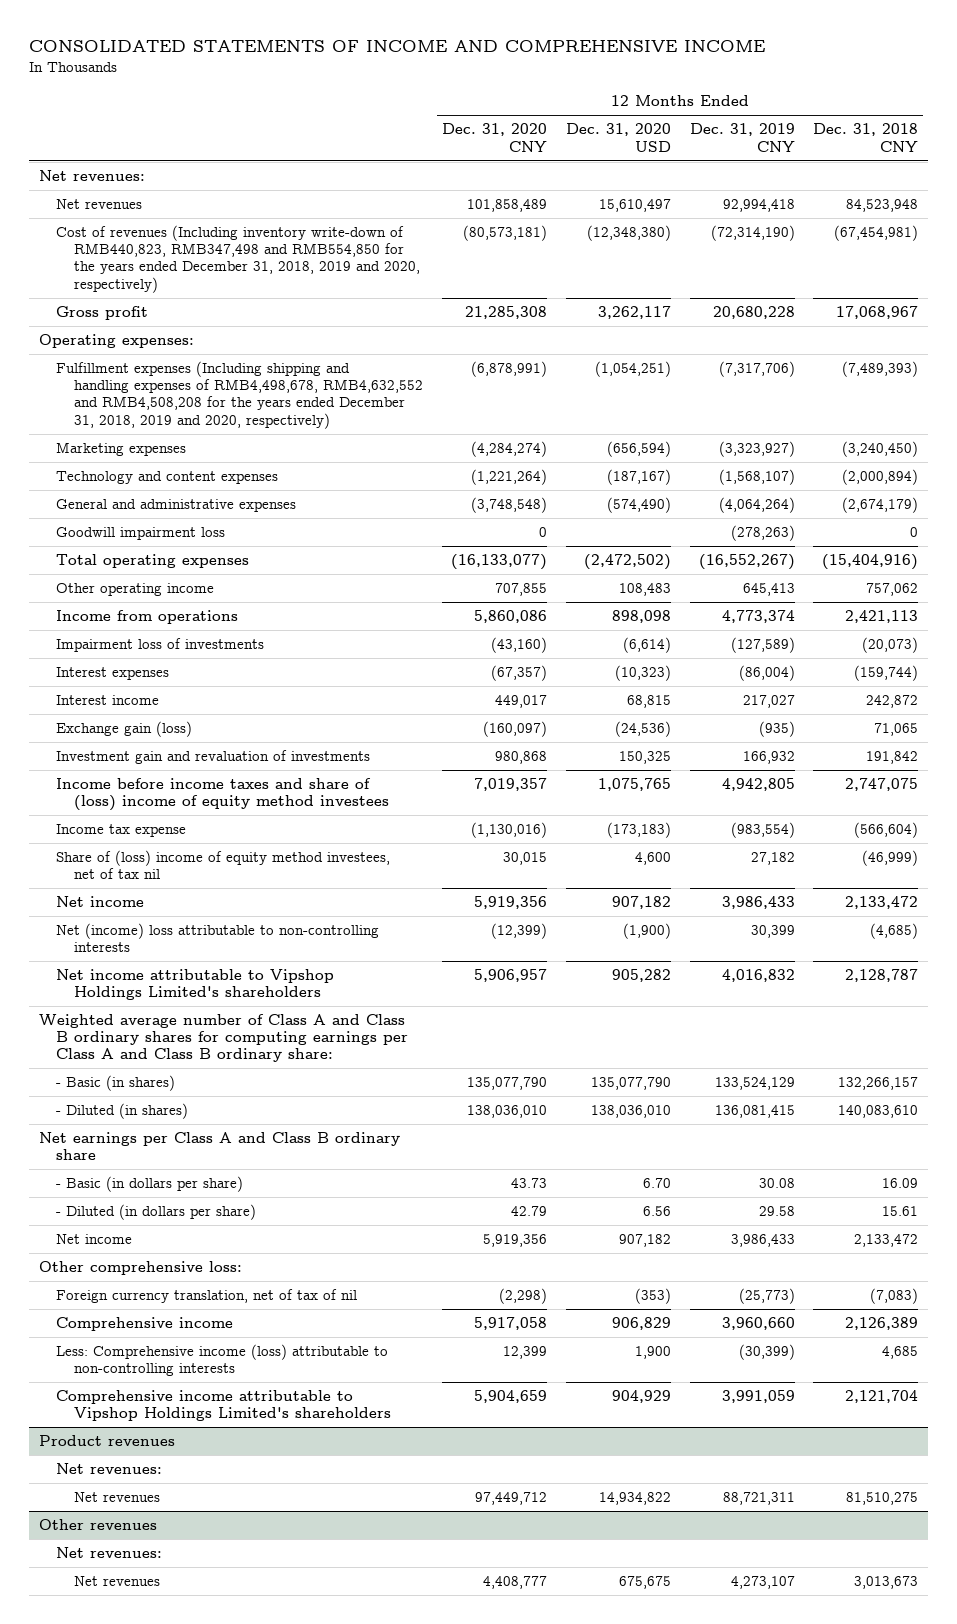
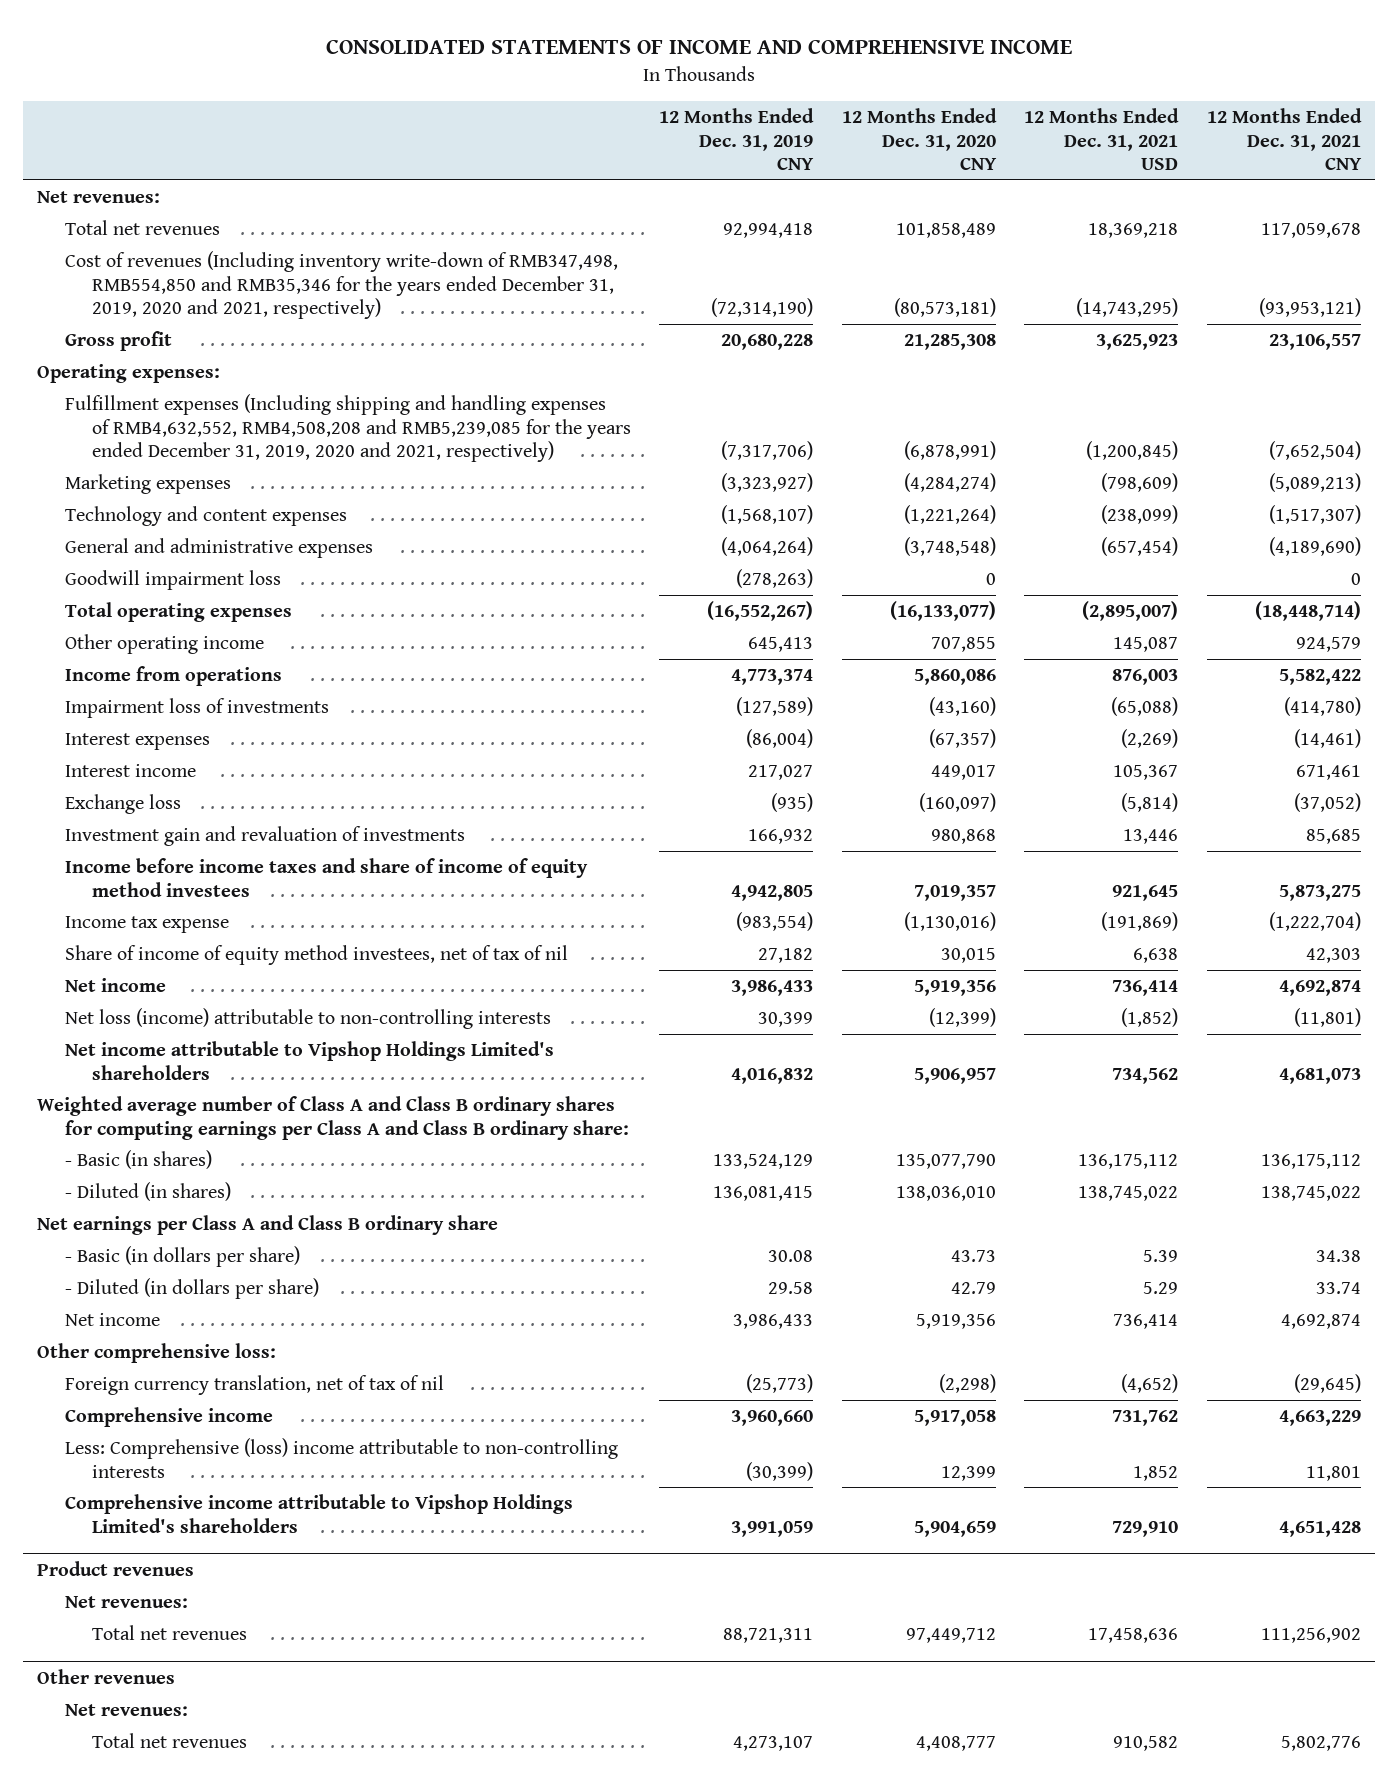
- | 12 Months Ended Dec. 31, 2020 CNY | 12 Months Ended Dec. 31, 2020 USD | 12 Months Ended Dec. 31, 2019 CNY | 12 Months Ended Dec. 31, 2018 CNY
+ | 12 Months Ended Dec. 31, 2019 CNY | 12 Months Ended Dec. 31, 2020 CNY | 12 Months Ended Dec. 31, 2021 USD | 12 Months Ended Dec. 31, 2021 CNY
- Net revenues | 101,858,489 | 15,610,497 | 92,994,418 | 84,523,948
- Cost of revenues (Including inventory write-down of RMB440,823, RMB347,498 and RMB554,850 for the years ended December 31, 2018, 2019 and 2020, respectively) | (80,573,181) | (12,348,380) | (72,314,190) | (67,454,981)
+ Total net revenues | 92,994,418 | 101,858,489 | 18,369,218 | 117,059,678
+ Cost of revenues (Including inventory write-down of RMB347,498, RMB554,850 and RMB35,346 for the years ended December 31, 2019, 2020 and 2021, respectively) | (72,314,190) | (80,573,181) | (14,743,295) | (93,953,121)
- Fulfillment expenses (Including shipping and handling expenses of RMB4,498,678, RMB4,632,552 and RMB4,508,208 for the years ended December 31, 2018, 2019 and 2020, respectively) | (6,878,991) | (1,054,251) | (7,317,706) | (7,489,393)
+ Fulfillment expenses (Including shipping and handling expenses of RMB4,632,552, RMB4,508,208 and RMB5,239,085 for the years ended December 31, 2019, 2020 and 2021, respectively) | (7,317,706) | (6,878,991) | (1,200,845) | (7,652,504)
- Exchange gain (loss) | (160,097) | (24,536) | (935) | 71,065
+ Exchange loss | (935) | (160,097) | (5,814) | (37,052)
- Income before income taxes and share of (loss) income of equity method investees | 7,019,357 | 1,075,765 | 4,942,805 | 2,747,075
+ Income before income taxes and share of income of equity method investees | 4,942,805 | 7,019,357 | 921,645 | 5,873,275
- Share of (loss) income of equity method investees, net of tax nil | 30,015 | 4,600 | 27,182 | (46,999)
+ Share of income of equity method investees, net of tax of nil | 27,182 | 30,015 | 6,638 | 42,303
- Net (income) loss attributable to non-controlling interests | (12,399) | (1,900) | 30,399 | (4,685)
+ Net loss (income) attributable to non-controlling interests | 30,399 | (12,399) | (1,852) | (11,801)
- Less: Comprehensive income (loss) attributable to non-controlling interests | 12,399 | 1,900 | (30,399) | 4,685
+ Less: Comprehensive (loss) income attributable to non-controlling interests | (30,399) | 12,399 | 1,852 | 11,801
@ Product revenues
- Net revenues | 97,449,712 | 14,934,822 | 88,721,311 | 81,510,275
+ Total net revenues | 88,721,311 | 97,449,712 | 17,458,636 | 111,256,902
@ Other revenues
- Net revenues | 4,408,777 | 675,675 | 4,273,107 | 3,013,673
+ Total net revenues | 4,273,107 | 4,408,777 | 910,582 | 5,802,776

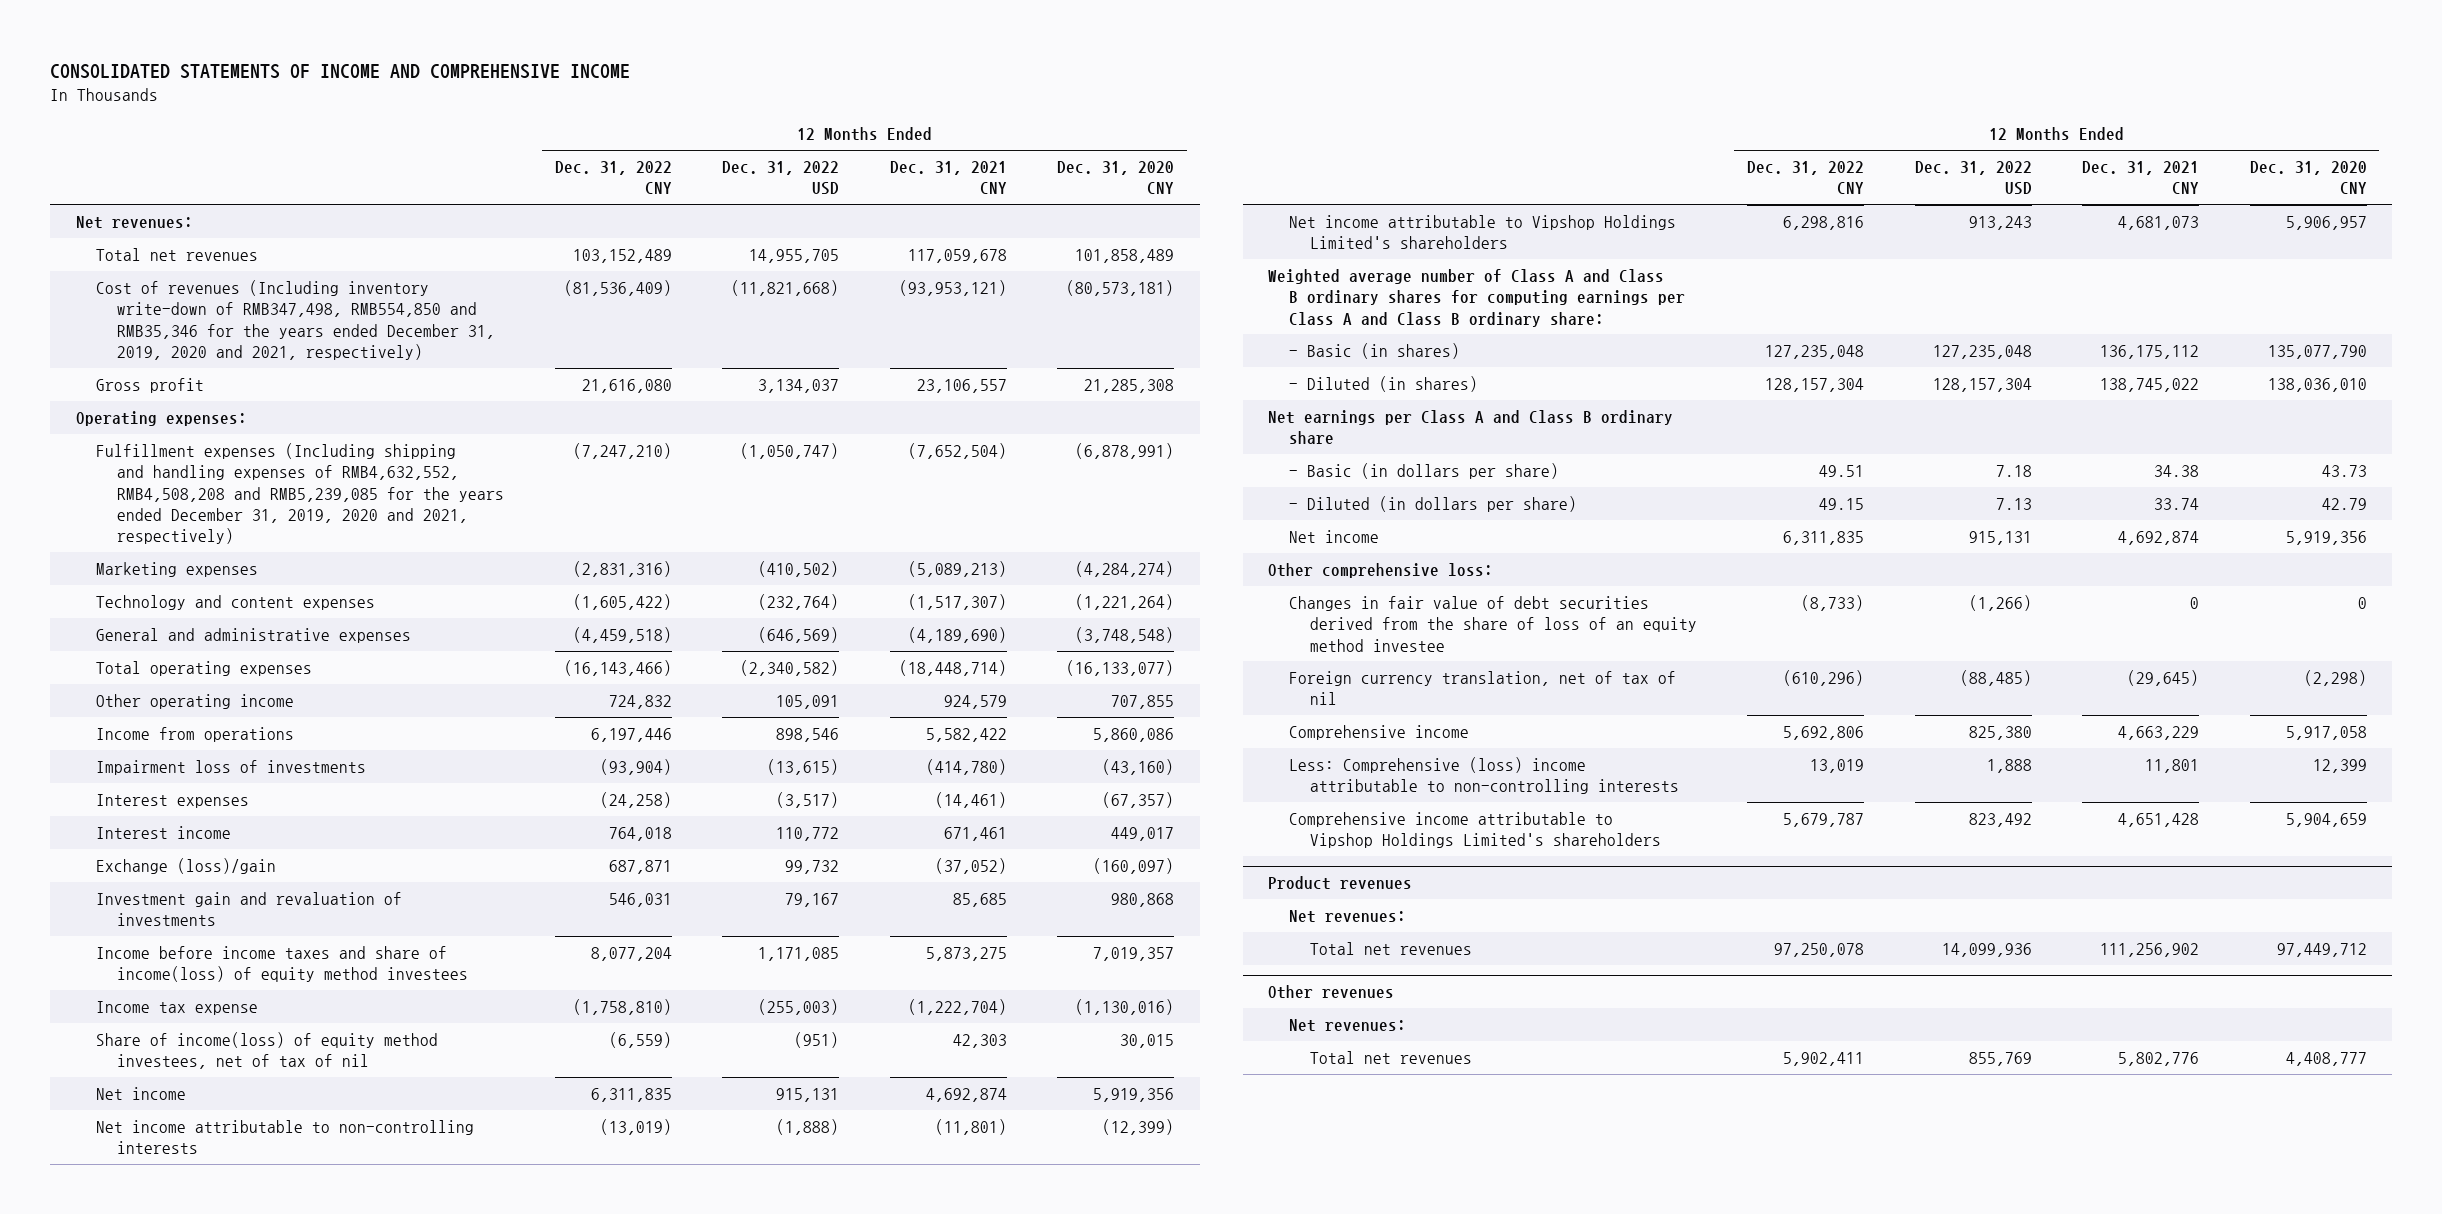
- | 12 Months Ended Dec. 31, 2019 CNY | 12 Months Ended Dec. 31, 2020 CNY | 12 Months Ended Dec. 31, 2021 USD | 12 Months Ended Dec. 31, 2021 CNY
+ | 12 Months Ended Dec. 31, 2022 CNY | 12 Months Ended Dec. 31, 2022 USD | 12 Months Ended Dec. 31, 2021 CNY | 12 Months Ended Dec. 31, 2020 CNY
- Goodwill impairment loss | (278,263) | 0 | | 0
- Exchange loss | (935) | (160,097) | (5,814) | (37,052)
+ Exchange (loss)/gain | 687,871 | 99,732 | (37,052) | (160,097)
- Income before income taxes and share of income of equity method investees | 4,942,805 | 7,019,357 | 921,645 | 5,873,275
+ Income before income taxes and share of income(loss) of equity method investees | 8,077,204 | 1,171,085 | 5,873,275 | 7,019,357
- Share of income of equity method investees, net of tax of nil | 27,182 | 30,015 | 6,638 | 42,303
+ Share of income(loss) of equity method investees, net of tax of nil | (6,559) | (951) | 42,303 | 30,015
- Net loss (income) attributable to non-controlling interests | 30,399 | (12,399) | (1,852) | (11,801)
+ Net income attributable to non-controlling interests | (13,019) | (1,888) | (11,801) | (12,399)
+ Changes in fair value of debt securities derived from the share of loss of an equity method investee | (8,733) | (1,266) | 0 | 0

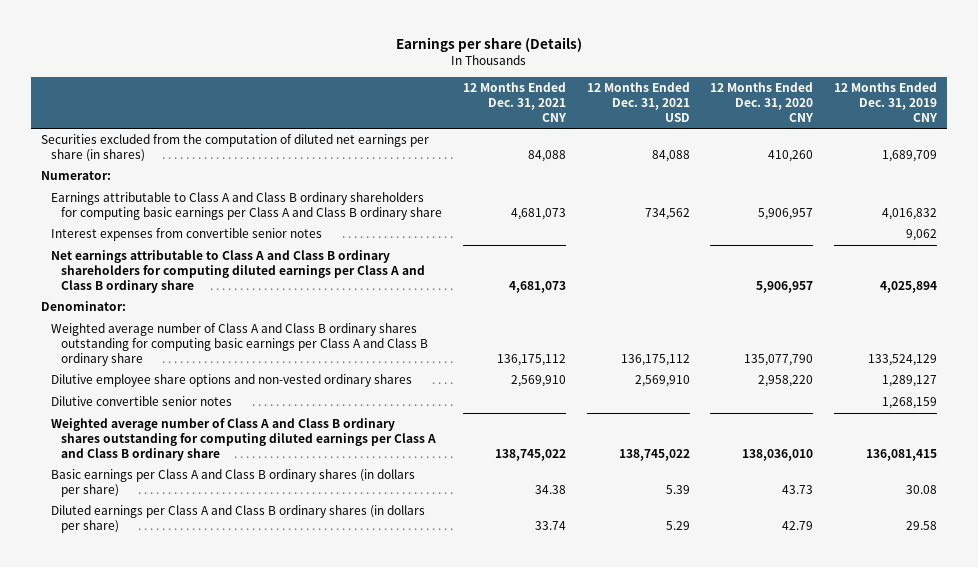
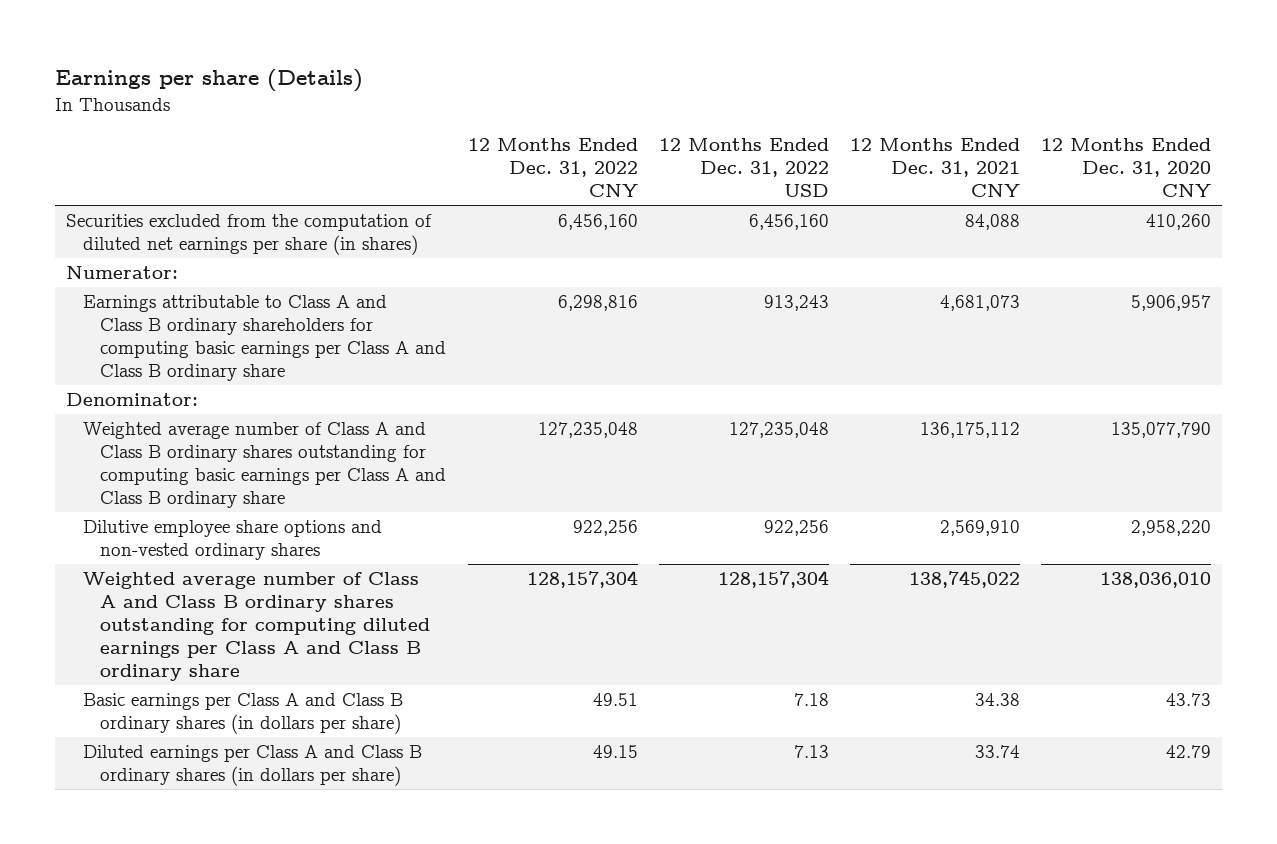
- | 12 Months Ended Dec. 31, 2021 CNY | 12 Months Ended Dec. 31, 2021 USD | 12 Months Ended Dec. 31, 2020 CNY | 12 Months Ended Dec. 31, 2019 CNY
+ | 12 Months Ended Dec. 31, 2022 CNY | 12 Months Ended Dec. 31, 2022 USD | 12 Months Ended Dec. 31, 2021 CNY | 12 Months Ended Dec. 31, 2020 CNY
- Interest expenses from convertible senior notes | | | | 9,062
- Net earnings attributable to Class A and Class B ordinary shareholders for computing diluted earnings per Class A and Class B ordinary share | 4,681,073 | | 5,906,957 | 4,025,894
- Dilutive convertible senior notes | | | | 1,268,159

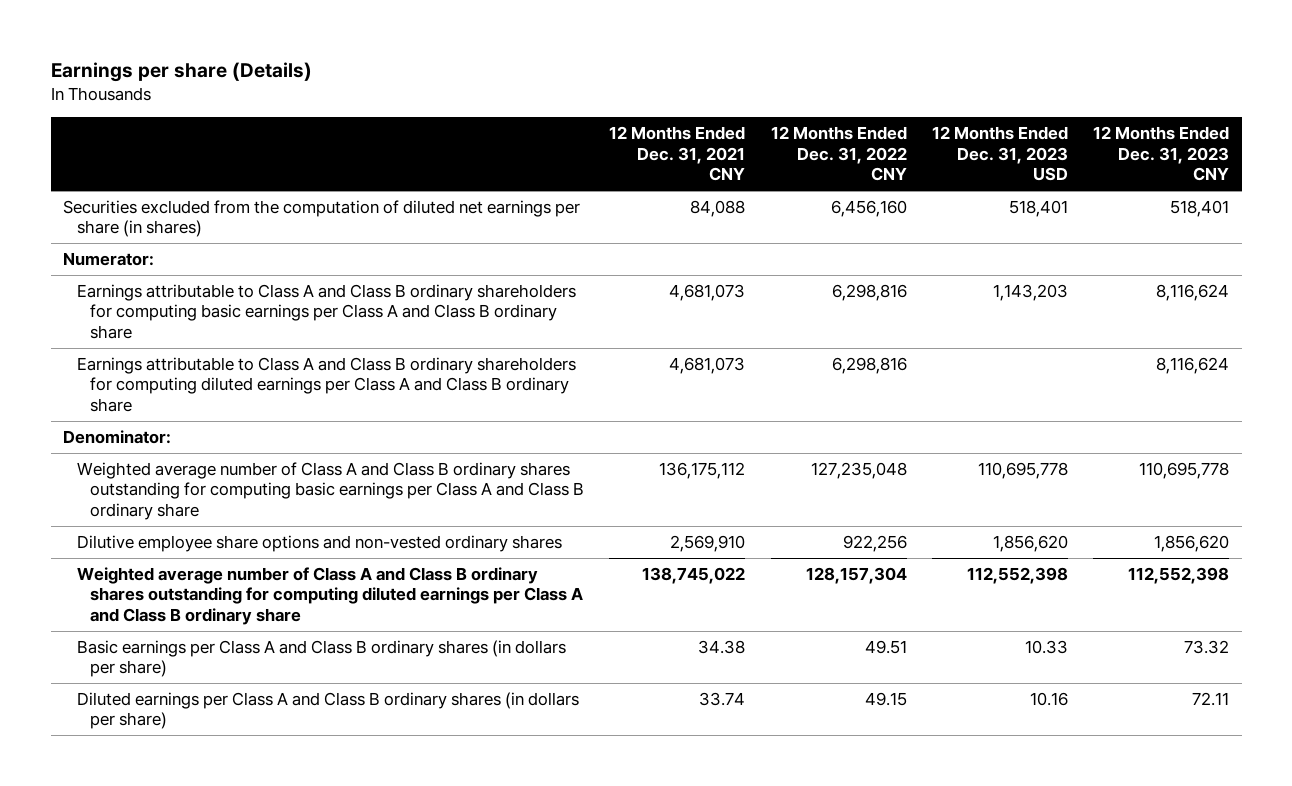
- | 12 Months Ended Dec. 31, 2022 CNY | 12 Months Ended Dec. 31, 2022 USD | 12 Months Ended Dec. 31, 2021 CNY | 12 Months Ended Dec. 31, 2020 CNY
+ | 12 Months Ended Dec. 31, 2021 CNY | 12 Months Ended Dec. 31, 2022 CNY | 12 Months Ended Dec. 31, 2023 USD | 12 Months Ended Dec. 31, 2023 CNY
+ Earnings attributable to Class A and Class B ordinary shareholders for computing diluted earnings per Class A and Class B ordinary share | 4,681,073 | 6,298,816 | | 8,116,624

